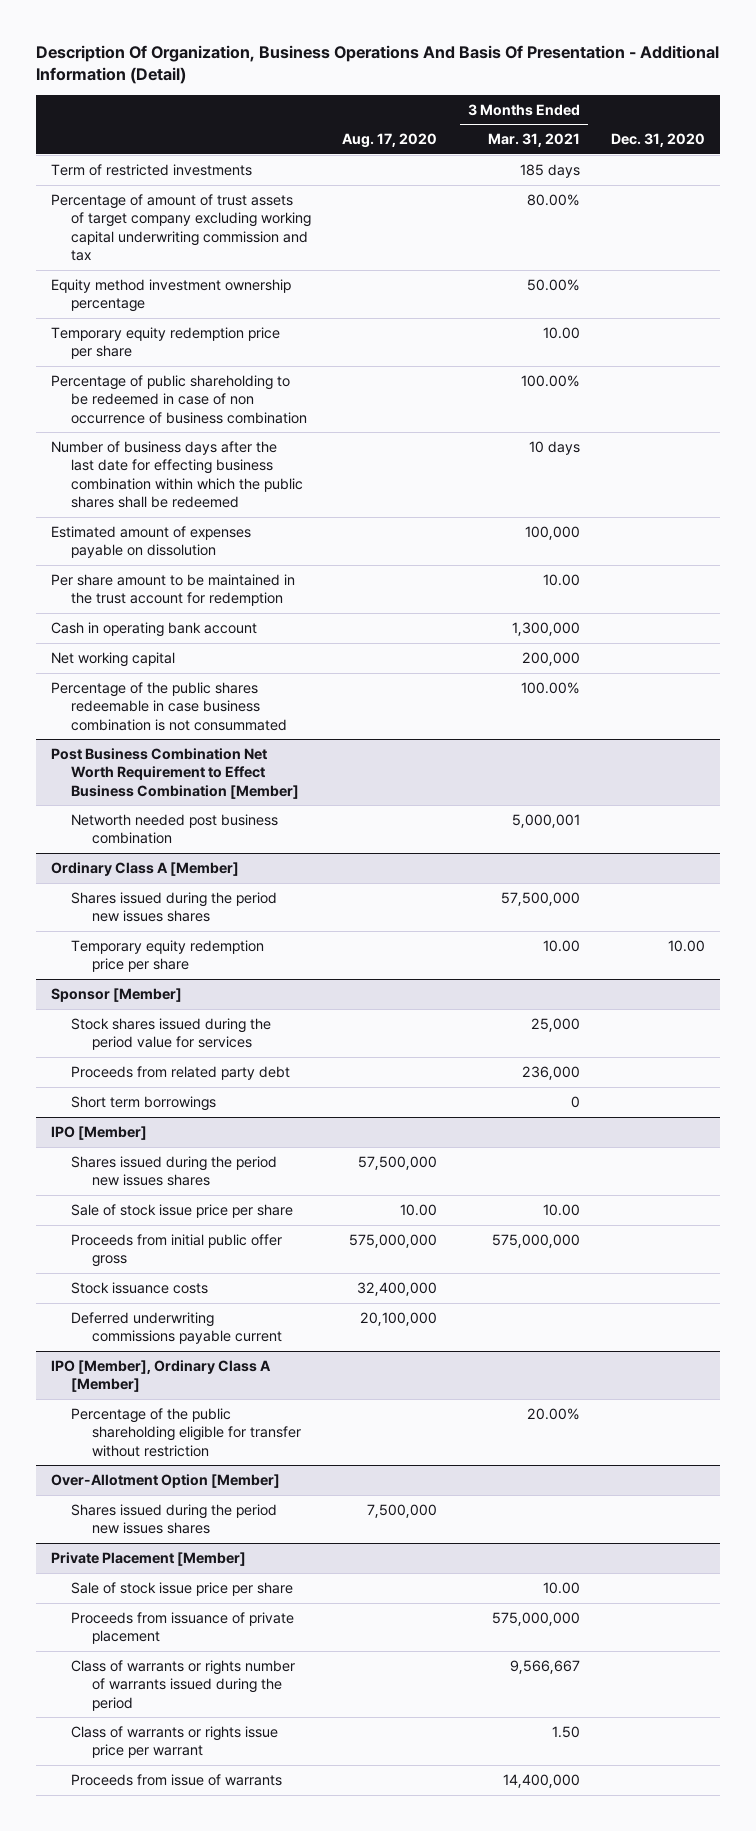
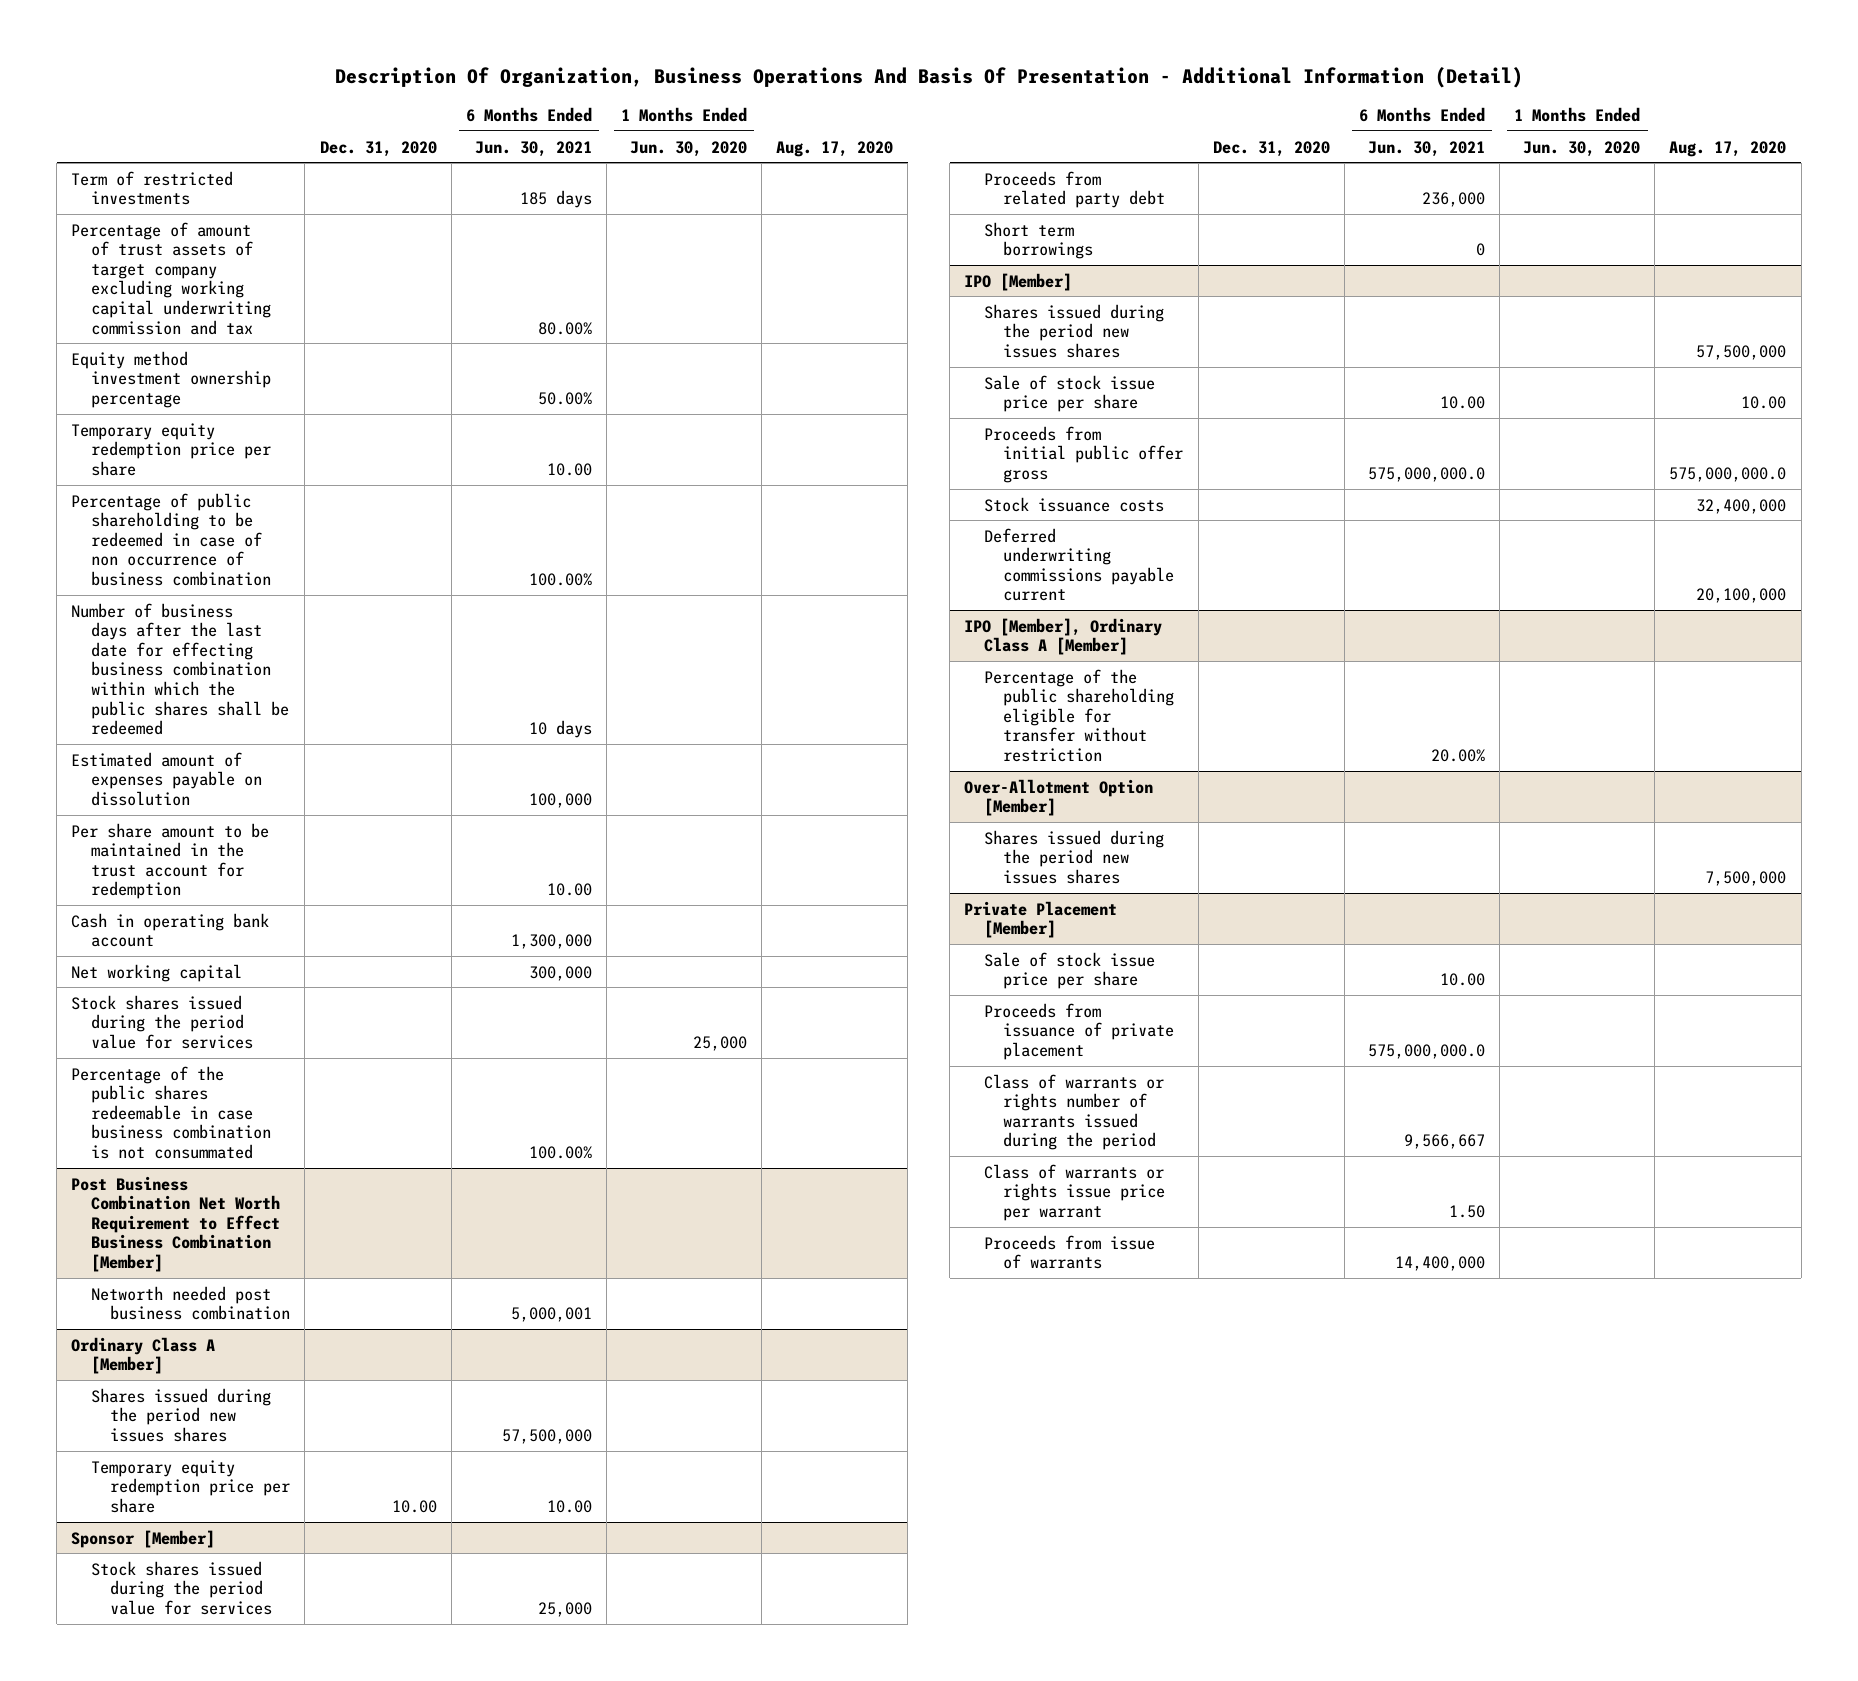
- | Aug. 17, 2020 | 3 Months Ended Mar. 31, 2021 | Dec. 31, 2020
+ | Dec. 31, 2020 | 6 Months Ended Jun. 30, 2021 | 1 Months Ended Jun. 30, 2020 | Aug. 17, 2020
+ Stock shares issued during the period value for services | | | 25,000 |
@ IPO [Member]
- Proceeds from initial public offer gross | 575,000,000 | 575,000,000 |
+ Proceeds from initial public offer gross | | 575,000,000.0 | | 575,000,000.0

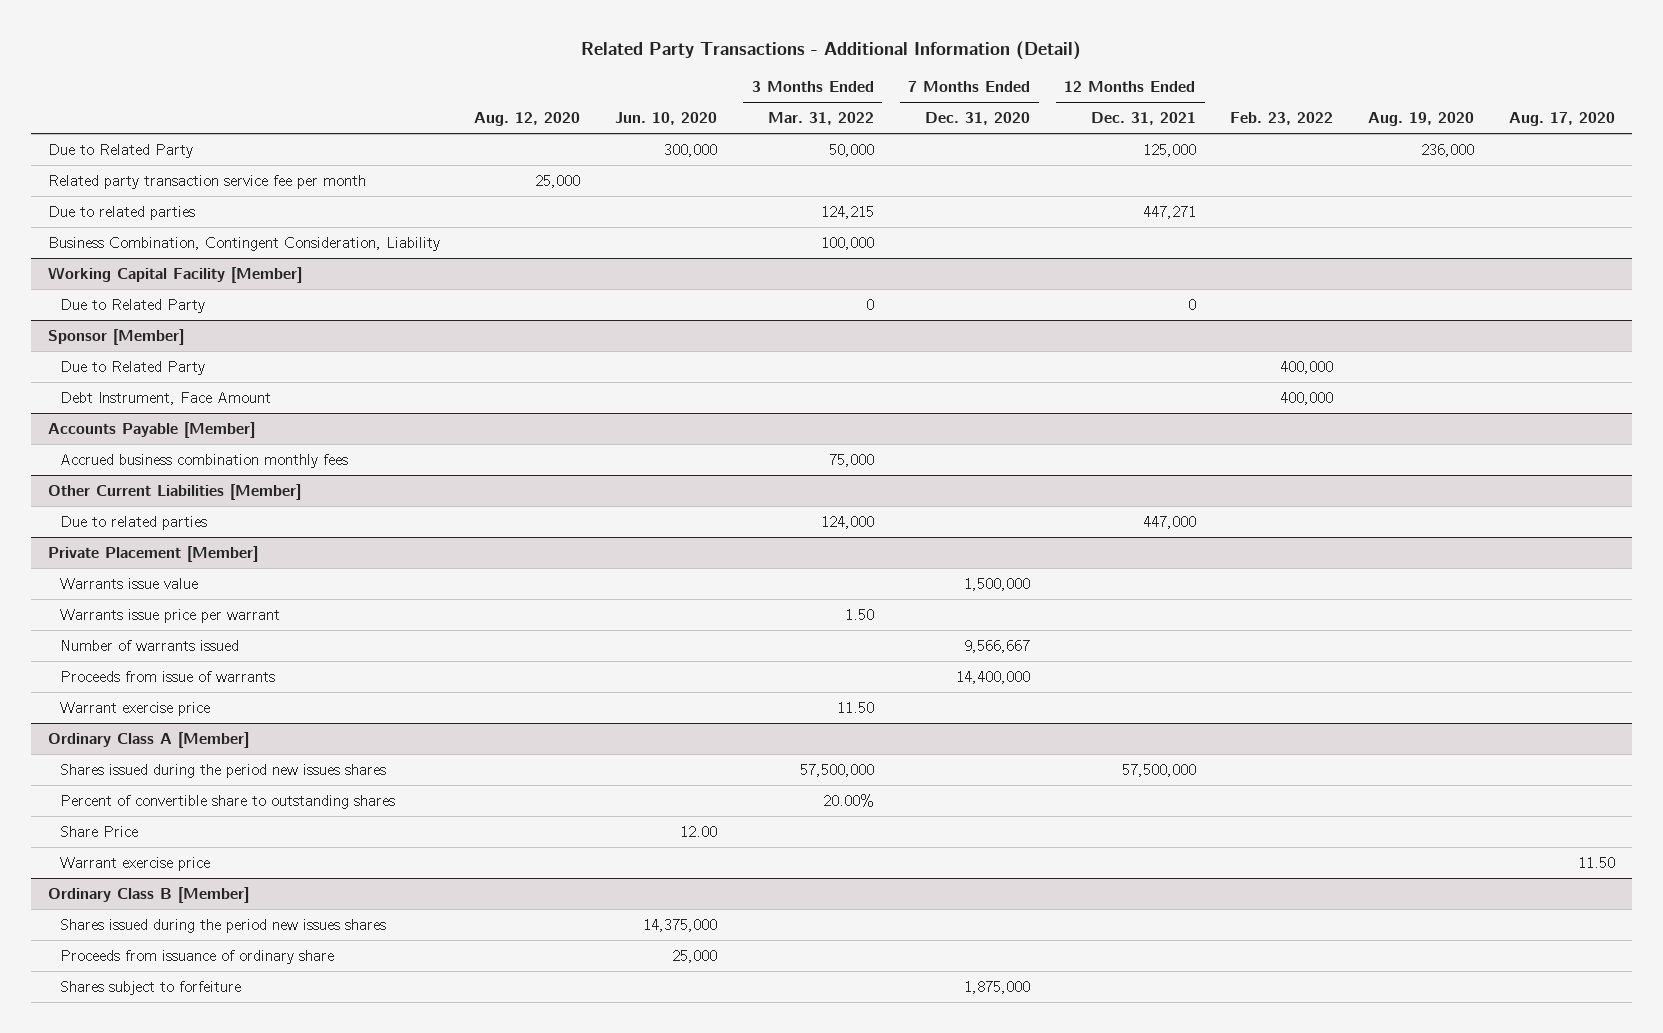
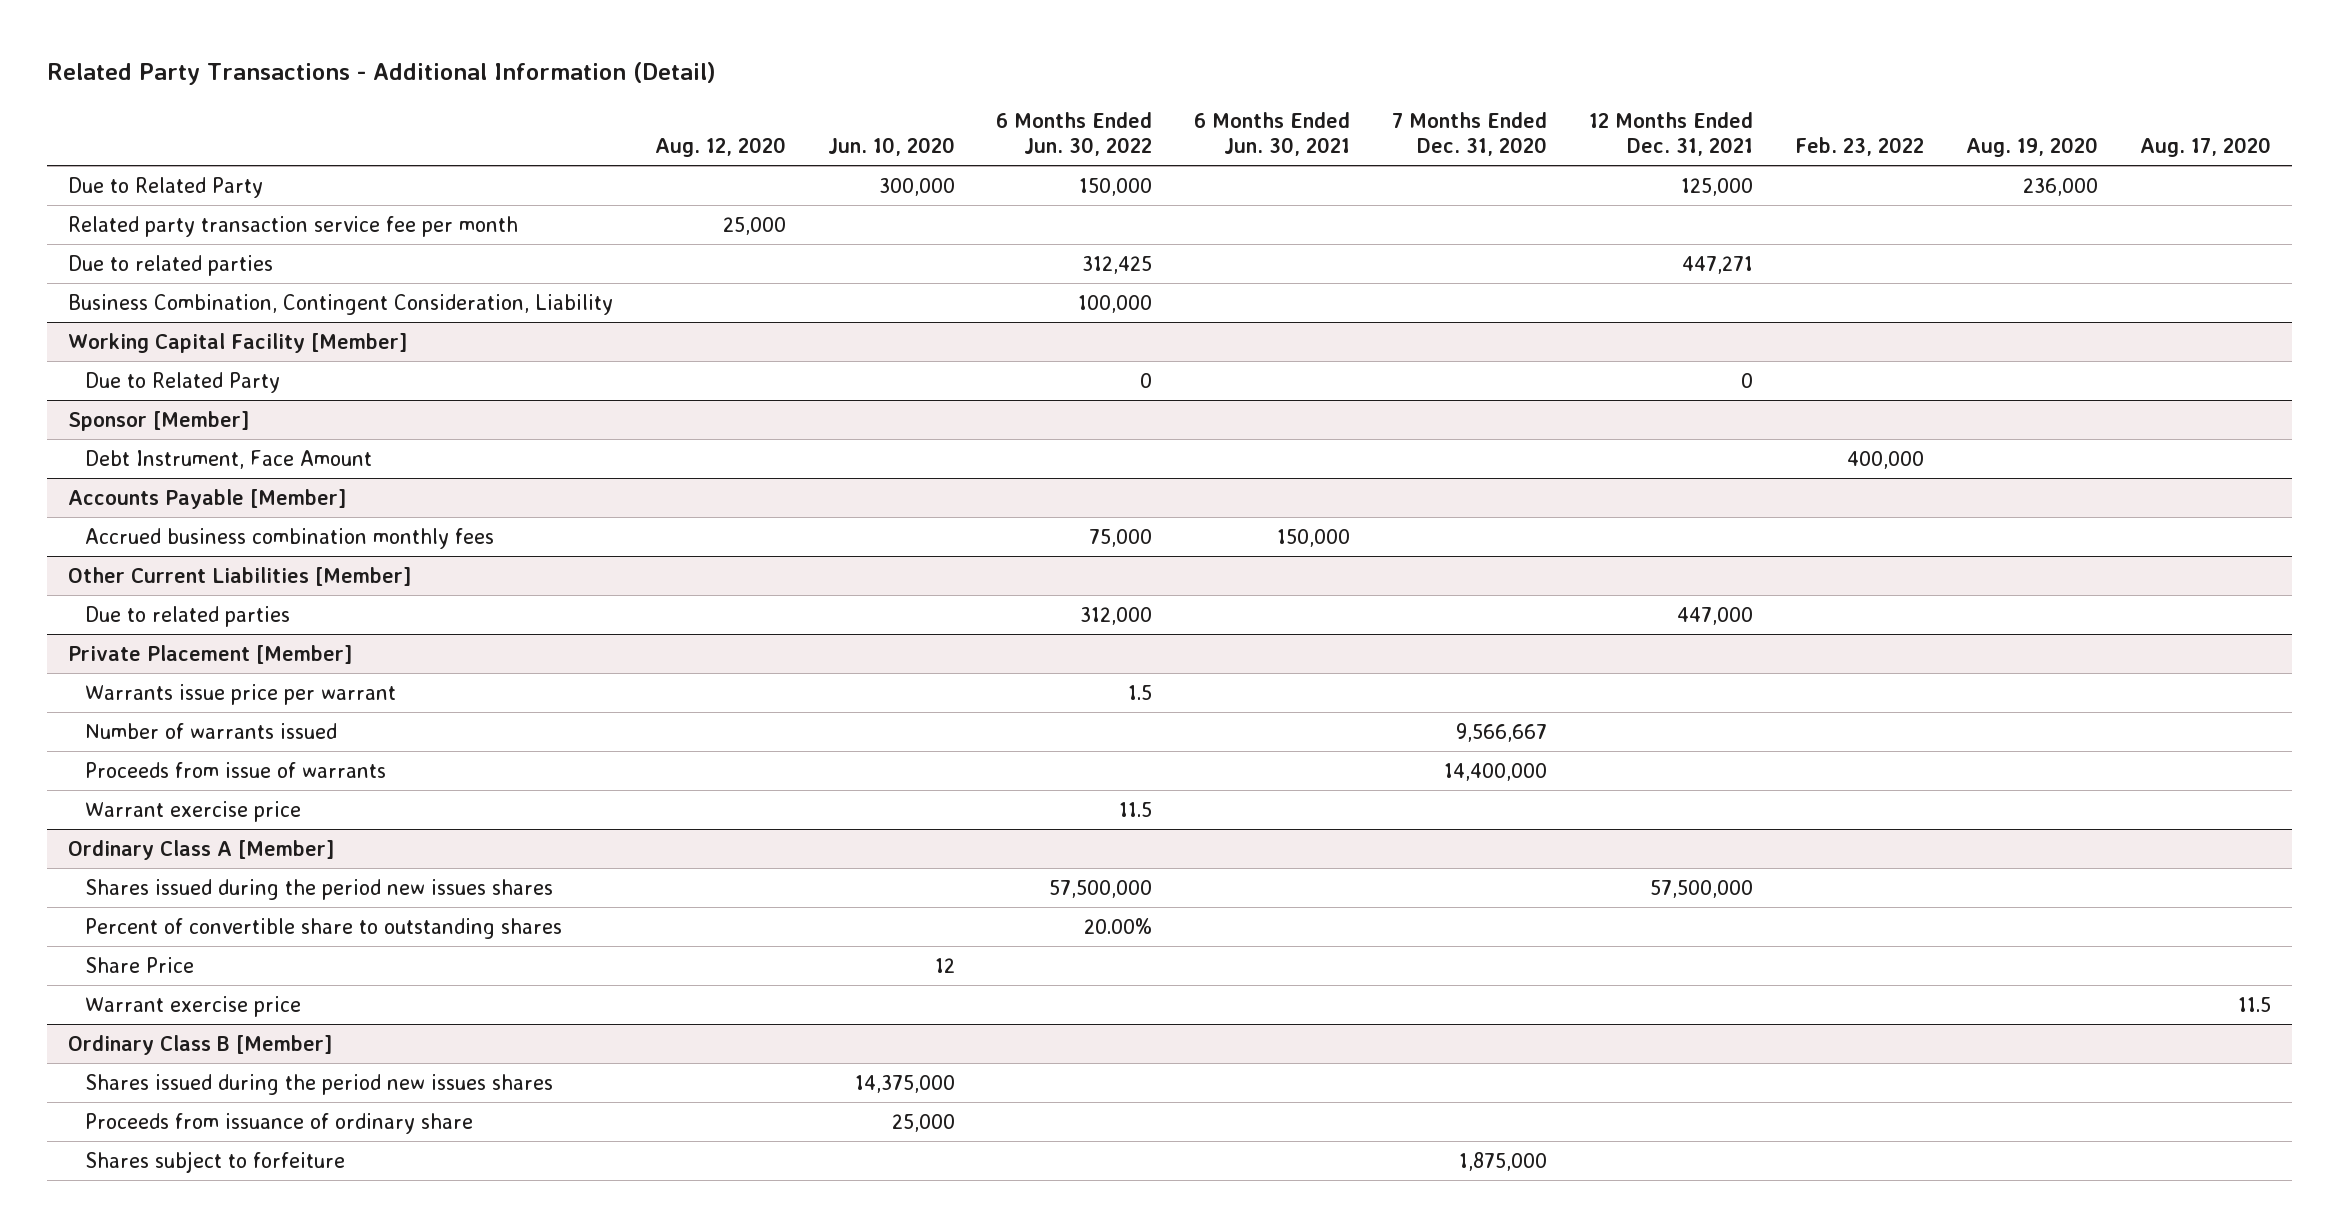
- | Aug. 12, 2020 | Jun. 10, 2020 | 3 Months Ended Mar. 31, 2022 | 7 Months Ended Dec. 31, 2020 | 12 Months Ended Dec. 31, 2021 | Feb. 23, 2022 | Aug. 19, 2020 | Aug. 17, 2020
+ | Aug. 12, 2020 | Jun. 10, 2020 | 6 Months Ended Jun. 30, 2022 | 6 Months Ended Jun. 30, 2021 | 7 Months Ended Dec. 31, 2020 | 12 Months Ended Dec. 31, 2021 | Feb. 23, 2022 | Aug. 19, 2020 | Aug. 17, 2020
@ Sponsor [Member]
- Due to Related Party | | | | | | 400,000 | |
@ Private Placement [Member]
- Warrants issue value | | | | 1,500,000 | | | |
@ Ordinary Class A [Member]
- Share Price | | 12.00 | | | | | |
- Warrant exercise price | | | | | | | | 11.50
+ Share Price | | 12 | | | | | | |
+ Warrant exercise price | | | | | | | | | 11.5

